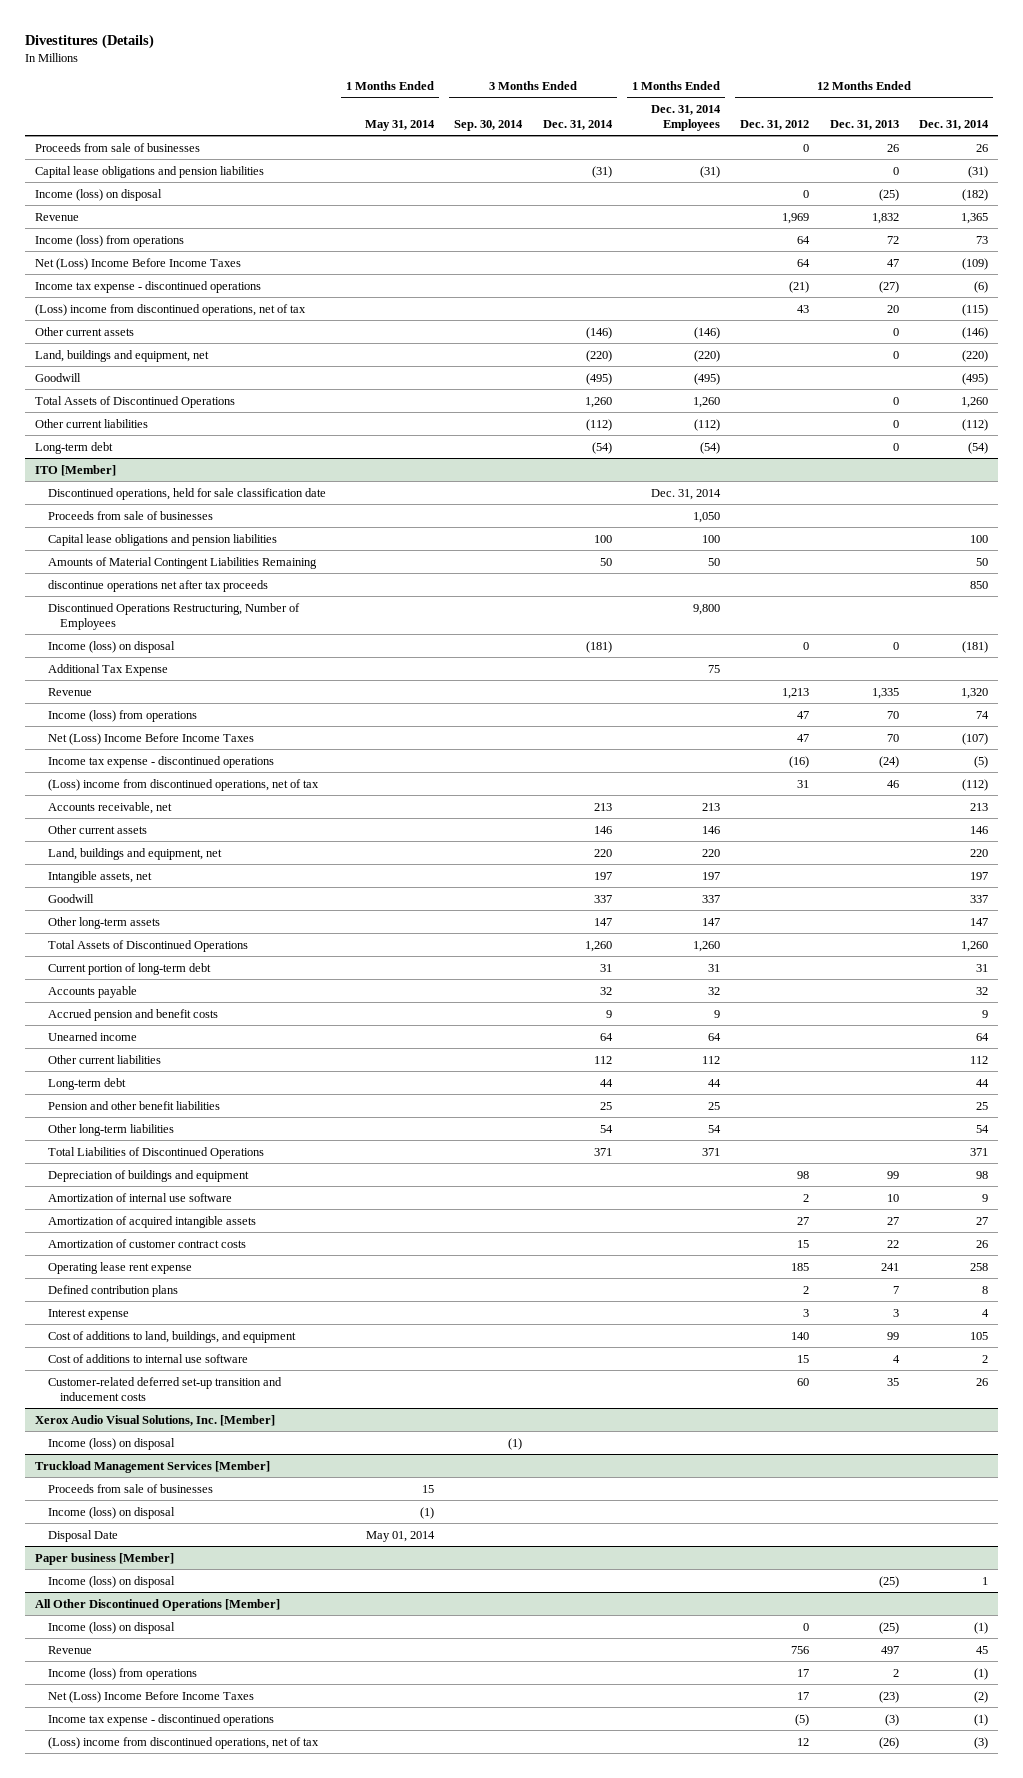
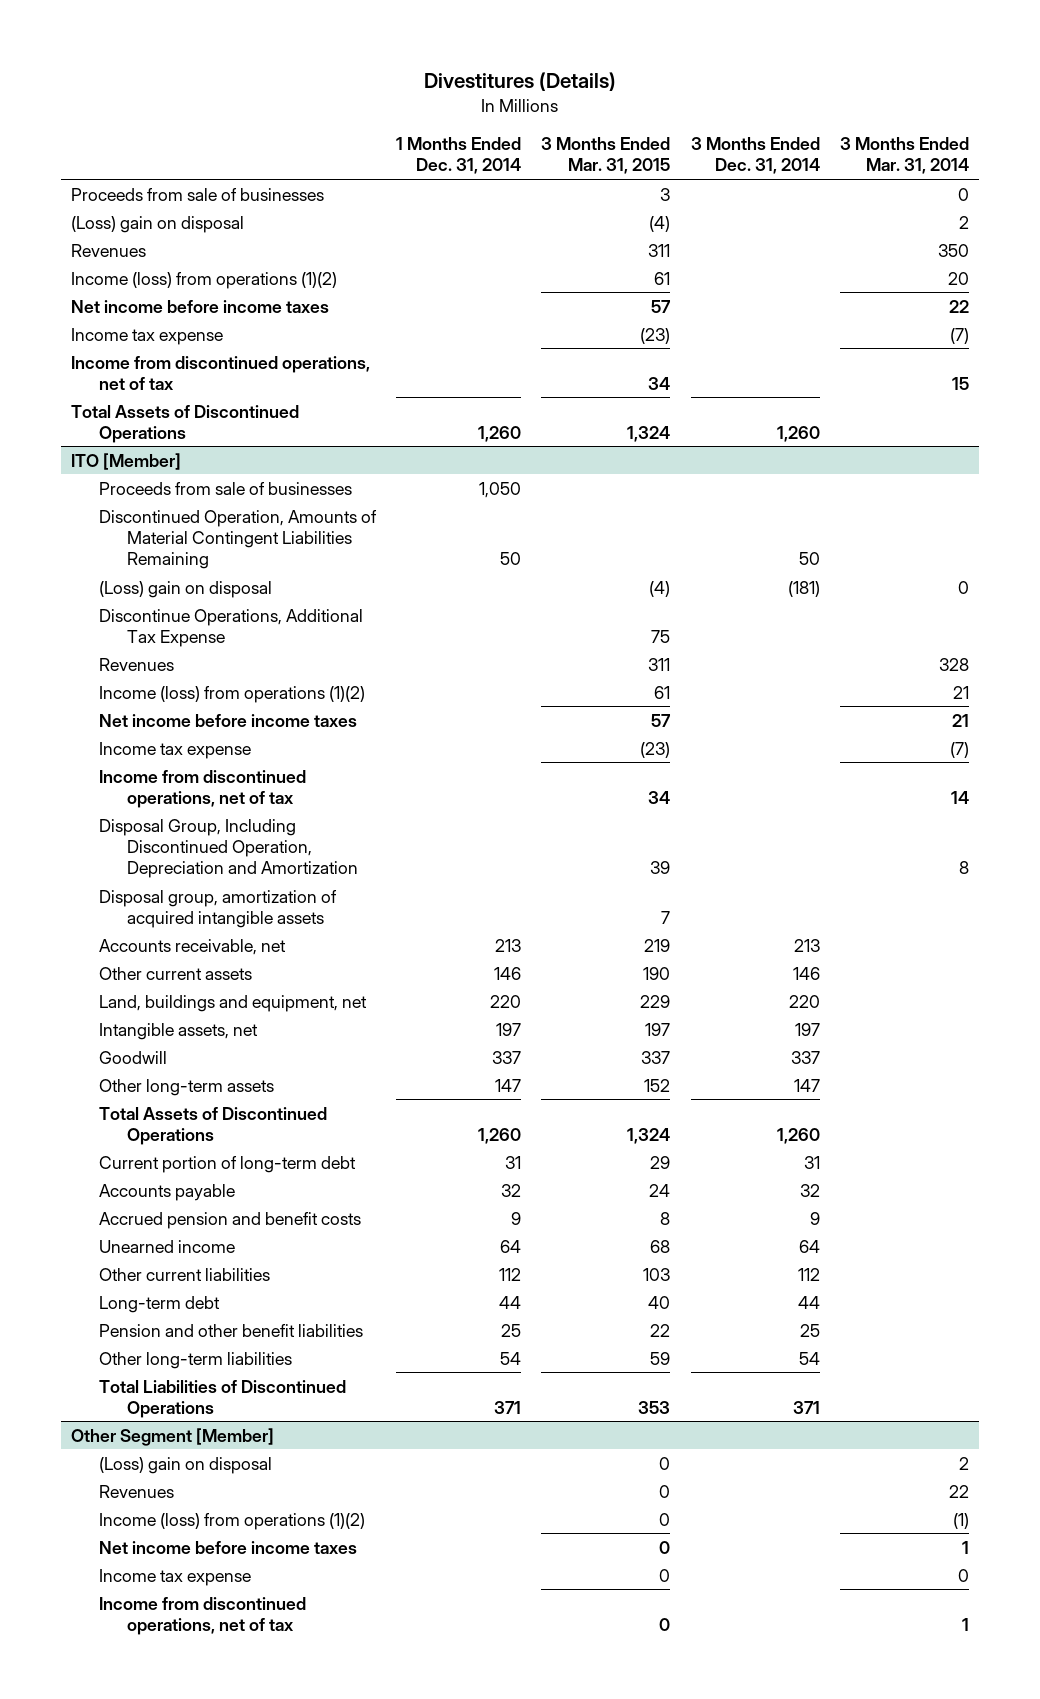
- | 1 Months Ended May 31, 2014 | 3 Months Ended Sep. 30, 2014 | 3 Months Ended Dec. 31, 2014 | 1 Months Ended Dec. 31, 2014 Employees | 12 Months Ended Dec. 31, 2012 | 12 Months Ended Dec. 31, 2013 | 12 Months Ended Dec. 31, 2014
+ | 1 Months Ended Dec. 31, 2014 | 3 Months Ended Mar. 31, 2015 | 3 Months Ended Dec. 31, 2014 | 3 Months Ended Mar. 31, 2014
- Capital lease obligations and pension liabilities | | | (31) | (31) | | 0 | (31)
- Income (loss) on disposal | | | | | 0 | (25) | (182)
- Revenue | | | | | 1,969 | 1,832 | 1,365
- Income (loss) from operations | | | | | 64 | 72 | 73
- Net (Loss) Income Before Income Taxes | | | | | 64 | 47 | (109)
- Income tax expense - discontinued operations | | | | | (21) | (27) | (6)
- (Loss) income from discontinued operations, net of tax | | | | | 43 | 20 | (115)
- Other current assets | | | (146) | (146) | | 0 | (146)
- Land, buildings and equipment, net | | | (220) | (220) | | 0 | (220)
- Goodwill | | | (495) | (495) | | | (495)
+ (Loss) gain on disposal | | (4) | | 2
+ Revenues | | 311 | | 350
+ Income (loss) from operations (1)(2) | | 61 | | 20
+ Net income before income taxes | | 57 | | 22
+ Income tax expense | | (23) | | (7)
+ Income from discontinued operations, net of tax | | 34 | | 15
- Other current liabilities | | | (112) | (112) | | 0 | (112)
- Long-term debt | | | (54) | (54) | | 0 | (54)
@ ITO [Member]
- Discontinued operations, held for sale classification date | | | | Dec. 31, 2014 | | |
- Capital lease obligations and pension liabilities | | | 100 | 100 | | | 100
- Amounts of Material Contingent Liabilities Remaining | | | 50 | 50 | | | 50
- discontinue operations net after tax proceeds | | | | | | | 850
- Discontinued Operations Restructuring, Number of Employees | | | | 9,800 | | |
- Income (loss) on disposal | | | (181) | | 0 | 0 | (181)
- Additional Tax Expense | | | | 75 | | |
- Revenue | | | | | 1,213 | 1,335 | 1,320
- Income (loss) from operations | | | | | 47 | 70 | 74
- Net (Loss) Income Before Income Taxes | | | | | 47 | 70 | (107)
- Income tax expense - discontinued operations | | | | | (16) | (24) | (5)
- (Loss) income from discontinued operations, net of tax | | | | | 31 | 46 | (112)
+ Discontinued Operation, Amounts of Material Contingent Liabilities Remaining | 50 | | 50 |
+ (Loss) gain on disposal | | (4) | (181) | 0
+ Discontinue Operations, Additional Tax Expense | | 75 | |
+ Revenues | | 311 | | 328
+ Income (loss) from operations (1)(2) | | 61 | | 21
+ Net income before income taxes | | 57 | | 21
+ Income tax expense | | (23) | | (7)
+ Income from discontinued operations, net of tax | | 34 | | 14
+ Disposal Group, Including Discontinued Operation, Depreciation and Amortization | | 39 | | 8
+ Disposal group, amortization of acquired intangible assets | | 7 | |
- Depreciation of buildings and equipment | | | | | 98 | 99 | 98
- Amortization of internal use software | | | | | 2 | 10 | 9
- Amortization of acquired intangible assets | | | | | 27 | 27 | 27
- Amortization of customer contract costs | | | | | 15 | 22 | 26
- Operating lease rent expense | | | | | 185 | 241 | 258
- Defined contribution plans | | | | | 2 | 7 | 8
- Interest expense | | | | | 3 | 3 | 4
- Cost of additions to land, buildings, and equipment | | | | | 140 | 99 | 105
- Cost of additions to internal use software | | | | | 15 | 4 | 2
- Customer-related deferred set-up transition and inducement costs | | | | | 60 | 35 | 26
- Xerox Audio Visual Solutions, Inc. [Member]
- Income (loss) on disposal | | (1) | | | | |
- Truckload Management Services [Member]
- Proceeds from sale of businesses | 15 | | | | | |
- Income (loss) on disposal | (1) | | | | | |
- Disposal Date | May 01, 2014 | | | | | |
- Paper business [Member]
- Income (loss) on disposal | | | | | | (25) | 1
- All Other Discontinued Operations [Member]
- Income (loss) on disposal | | | | | 0 | (25) | (1)
- Revenue | | | | | 756 | 497 | 45
- Income (loss) from operations | | | | | 17 | 2 | (1)
- Net (Loss) Income Before Income Taxes | | | | | 17 | (23) | (2)
- Income tax expense - discontinued operations | | | | | (5) | (3) | (1)
- (Loss) income from discontinued operations, net of tax | | | | | 12 | (26) | (3)
+ Other Segment [Member]
+ (Loss) gain on disposal | | 0 | | 2
+ Revenues | | 0 | | 22
+ Income (loss) from operations (1)(2) | | 0 | | (1)
+ Net income before income taxes | | 0 | | 1
+ Income tax expense | | 0 | | 0
+ Income from discontinued operations, net of tax | | 0 | | 1

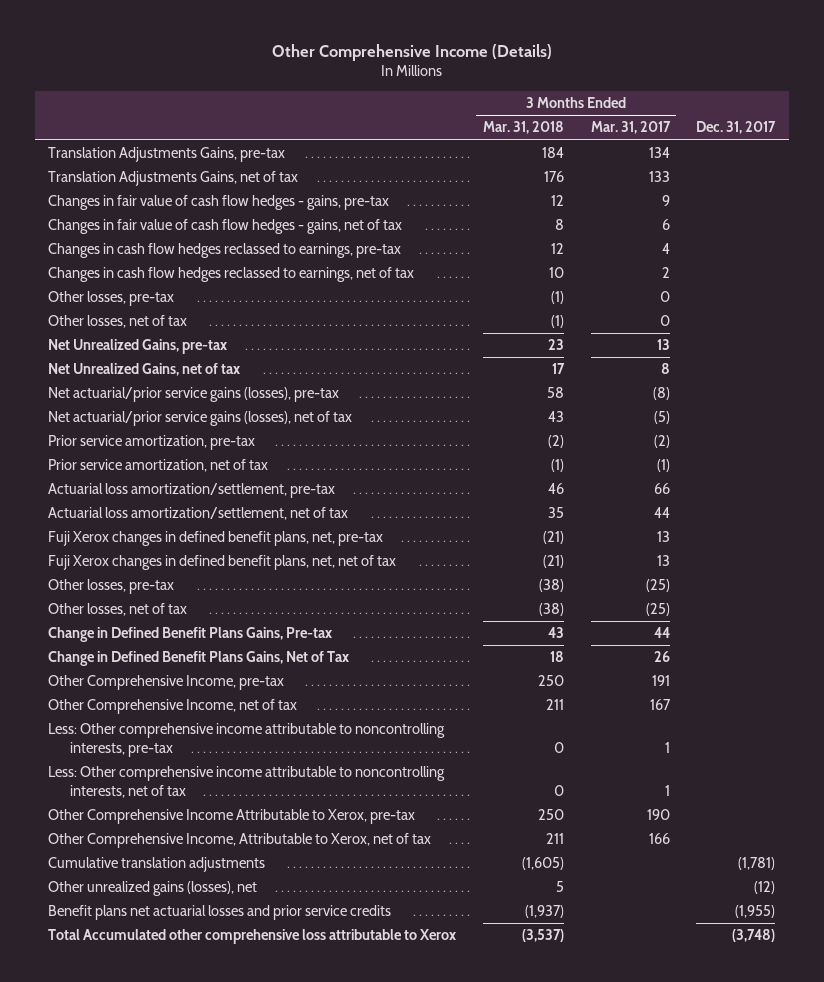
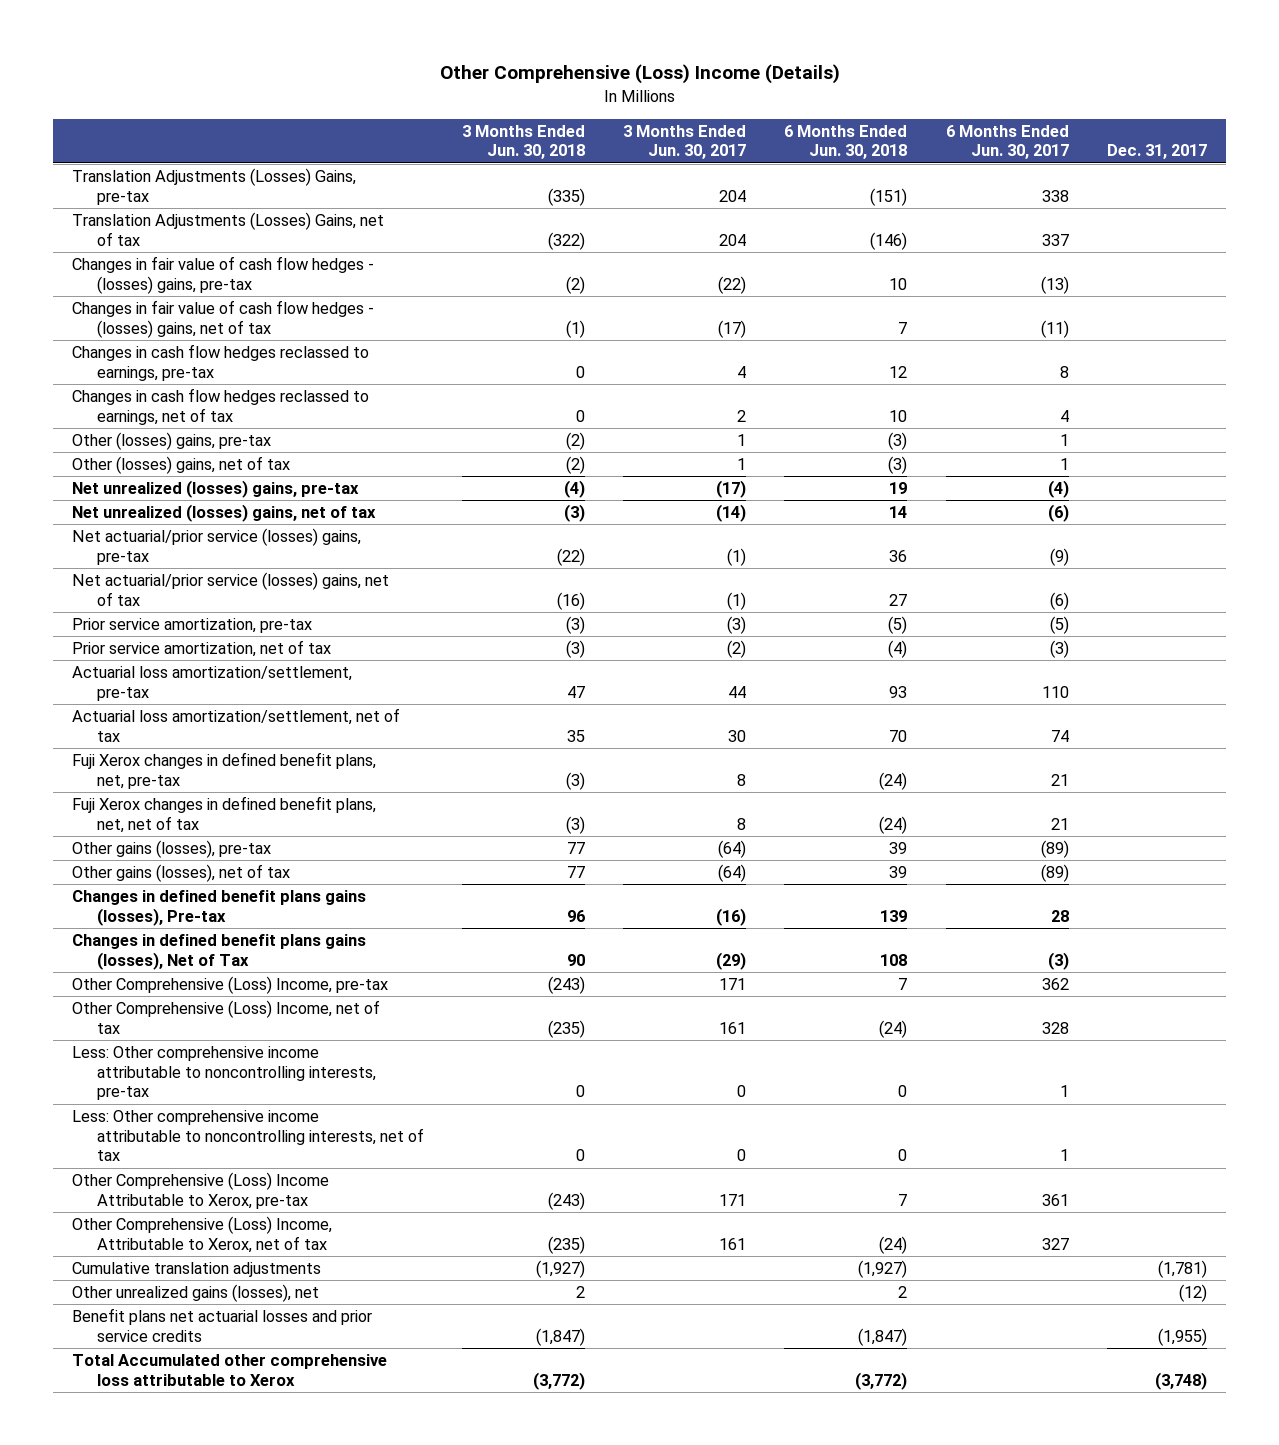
- Other Comprehensive Income (Details)
+ Other Comprehensive (Loss) Income (Details)
- | 3 Months Ended Mar. 31, 2018 | 3 Months Ended Mar. 31, 2017 | Dec. 31, 2017
+ | 3 Months Ended Jun. 30, 2018 | 3 Months Ended Jun. 30, 2017 | 6 Months Ended Jun. 30, 2018 | 6 Months Ended Jun. 30, 2017 | Dec. 31, 2017
- Translation Adjustments Gains, pre-tax | 184 | 134 |
- Translation Adjustments Gains, net of tax | 176 | 133 |
- Changes in fair value of cash flow hedges - gains, pre-tax | 12 | 9 |
- Changes in fair value of cash flow hedges - gains, net of tax | 8 | 6 |
+ Translation Adjustments (Losses) Gains, pre-tax | (335) | 204 | (151) | 338 |
+ Translation Adjustments (Losses) Gains, net of tax | (322) | 204 | (146) | 337 |
+ Changes in fair value of cash flow hedges - (losses) gains, pre-tax | (2) | (22) | 10 | (13) |
+ Changes in fair value of cash flow hedges - (losses) gains, net of tax | (1) | (17) | 7 | (11) |
- Other losses, pre-tax | (1) | 0 |
- Other losses, net of tax | (1) | 0 |
- Net Unrealized Gains, pre-tax | 23 | 13 |
- Net Unrealized Gains, net of tax | 17 | 8 |
- Net actuarial/prior service gains (losses), pre-tax | 58 | (8) |
- Net actuarial/prior service gains (losses), net of tax | 43 | (5) |
+ Other (losses) gains, pre-tax | (2) | 1 | (3) | 1 |
+ Other (losses) gains, net of tax | (2) | 1 | (3) | 1 |
+ Net unrealized (losses) gains, pre-tax | (4) | (17) | 19 | (4) |
+ Net unrealized (losses) gains, net of tax | (3) | (14) | 14 | (6) |
+ Net actuarial/prior service (losses) gains, pre-tax | (22) | (1) | 36 | (9) |
+ Net actuarial/prior service (losses) gains, net of tax | (16) | (1) | 27 | (6) |
- Other losses, pre-tax | (38) | (25) |
- Other losses, net of tax | (38) | (25) |
- Change in Defined Benefit Plans Gains, Pre-tax | 43 | 44 |
- Change in Defined Benefit Plans Gains, Net of Tax | 18 | 26 |
- Other Comprehensive Income, pre-tax | 250 | 191 |
- Other Comprehensive Income, net of tax | 211 | 167 |
+ Other gains (losses), pre-tax | 77 | (64) | 39 | (89) |
+ Other gains (losses), net of tax | 77 | (64) | 39 | (89) |
+ Changes in defined benefit plans gains (losses), Pre-tax | 96 | (16) | 139 | 28 |
+ Changes in defined benefit plans gains (losses), Net of Tax | 90 | (29) | 108 | (3) |
+ Other Comprehensive (Loss) Income, pre-tax | (243) | 171 | 7 | 362 |
+ Other Comprehensive (Loss) Income, net of tax | (235) | 161 | (24) | 328 |
- Other Comprehensive Income Attributable to Xerox, pre-tax | 250 | 190 |
- Other Comprehensive Income, Attributable to Xerox, net of tax | 211 | 166 |
+ Other Comprehensive (Loss) Income Attributable to Xerox, pre-tax | (243) | 171 | 7 | 361 |
+ Other Comprehensive (Loss) Income, Attributable to Xerox, net of tax | (235) | 161 | (24) | 327 |

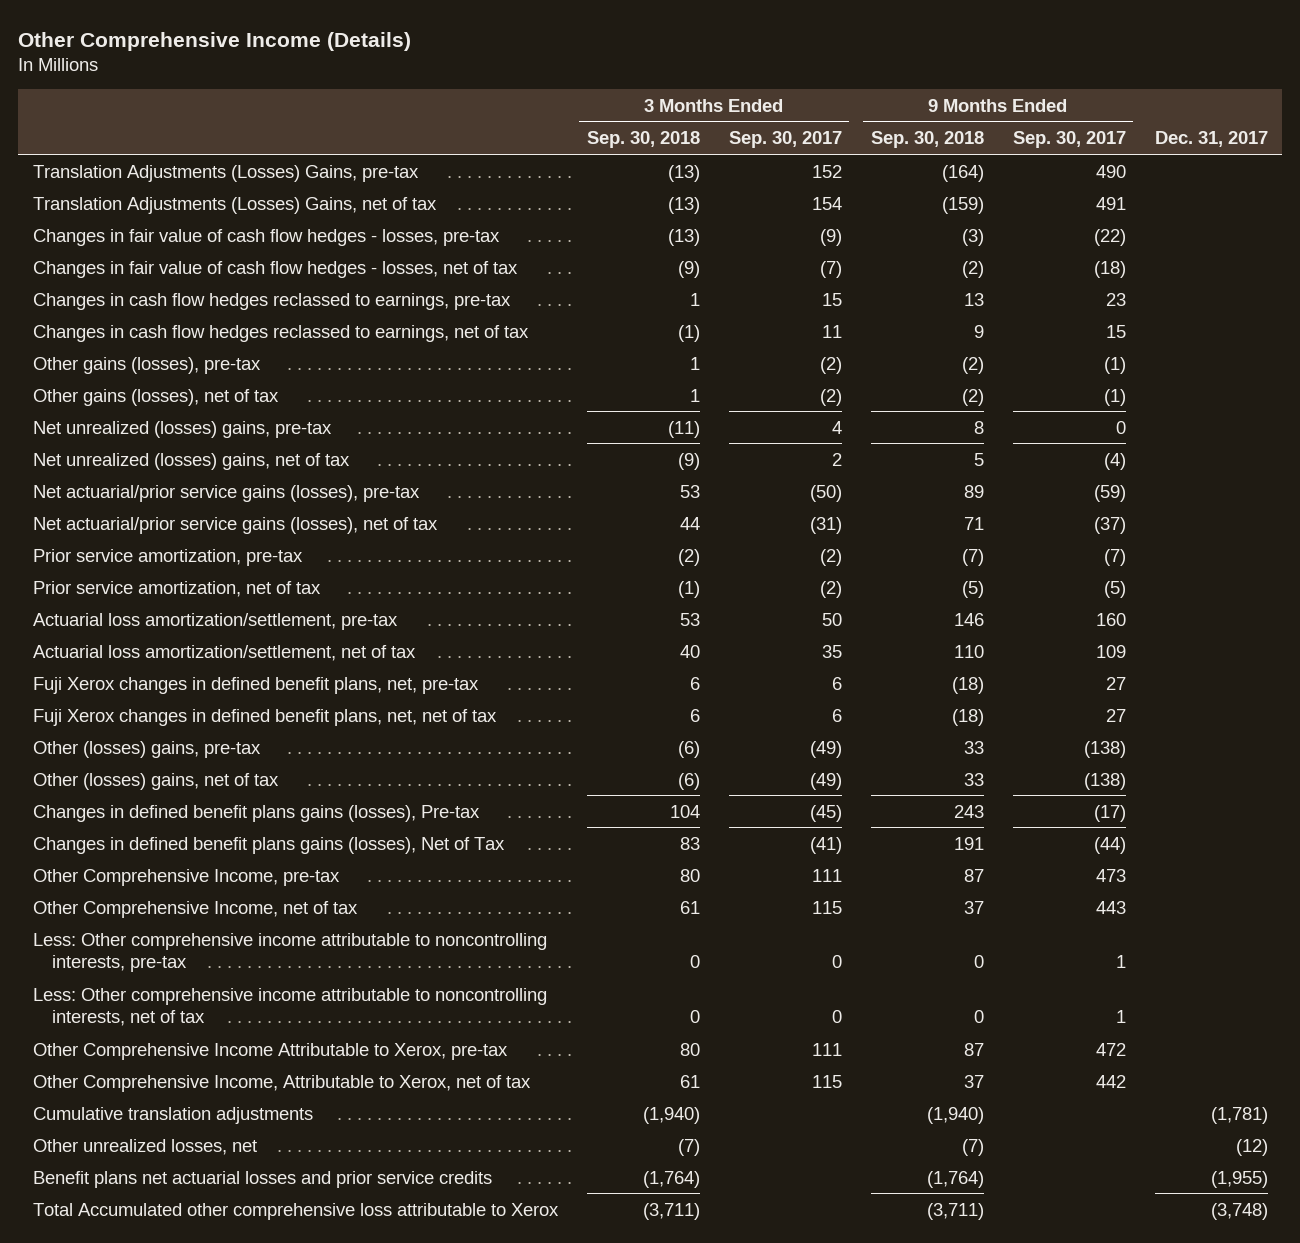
- Other Comprehensive (Loss) Income (Details)
+ Other Comprehensive Income (Details)
- | 3 Months Ended Jun. 30, 2018 | 3 Months Ended Jun. 30, 2017 | 6 Months Ended Jun. 30, 2018 | 6 Months Ended Jun. 30, 2017 | Dec. 31, 2017
+ | 3 Months Ended Sep. 30, 2018 | 3 Months Ended Sep. 30, 2017 | 9 Months Ended Sep. 30, 2018 | 9 Months Ended Sep. 30, 2017 | Dec. 31, 2017
- Changes in fair value of cash flow hedges - (losses) gains, pre-tax | (2) | (22) | 10 | (13) |
- Changes in fair value of cash flow hedges - (losses) gains, net of tax | (1) | (17) | 7 | (11) |
+ Changes in fair value of cash flow hedges - losses, pre-tax | (13) | (9) | (3) | (22) |
+ Changes in fair value of cash flow hedges - losses, net of tax | (9) | (7) | (2) | (18) |
moved up: Other gains (losses), pre-tax | 1 | (2) | (2) | (1) |
moved up: Other gains (losses), net of tax | 1 | (2) | (2) | (1) |
- Net actuarial/prior service (losses) gains, pre-tax | (22) | (1) | 36 | (9) |
- Net actuarial/prior service (losses) gains, net of tax | (16) | (1) | 27 | (6) |
+ Net actuarial/prior service gains (losses), pre-tax | 53 | (50) | 89 | (59) |
+ Net actuarial/prior service gains (losses), net of tax | 44 | (31) | 71 | (37) |
moved down: Other (losses) gains, pre-tax | (6) | (49) | 33 | (138) |
moved down: Other (losses) gains, net of tax | (6) | (49) | 33 | (138) |
- Other Comprehensive (Loss) Income, pre-tax | (243) | 171 | 7 | 362 |
- Other Comprehensive (Loss) Income, net of tax | (235) | 161 | (24) | 328 |
+ Other Comprehensive Income, pre-tax | 80 | 111 | 87 | 473 |
+ Other Comprehensive Income, net of tax | 61 | 115 | 37 | 443 |
- Other Comprehensive (Loss) Income Attributable to Xerox, pre-tax | (243) | 171 | 7 | 361 |
- Other Comprehensive (Loss) Income, Attributable to Xerox, net of tax | (235) | 161 | (24) | 327 |
+ Other Comprehensive Income Attributable to Xerox, pre-tax | 80 | 111 | 87 | 472 |
+ Other Comprehensive Income, Attributable to Xerox, net of tax | 61 | 115 | 37 | 442 |
- Other unrealized gains (losses), net | 2 | | 2 | | (12)
+ Other unrealized losses, net | (7) | | (7) | | (12)

